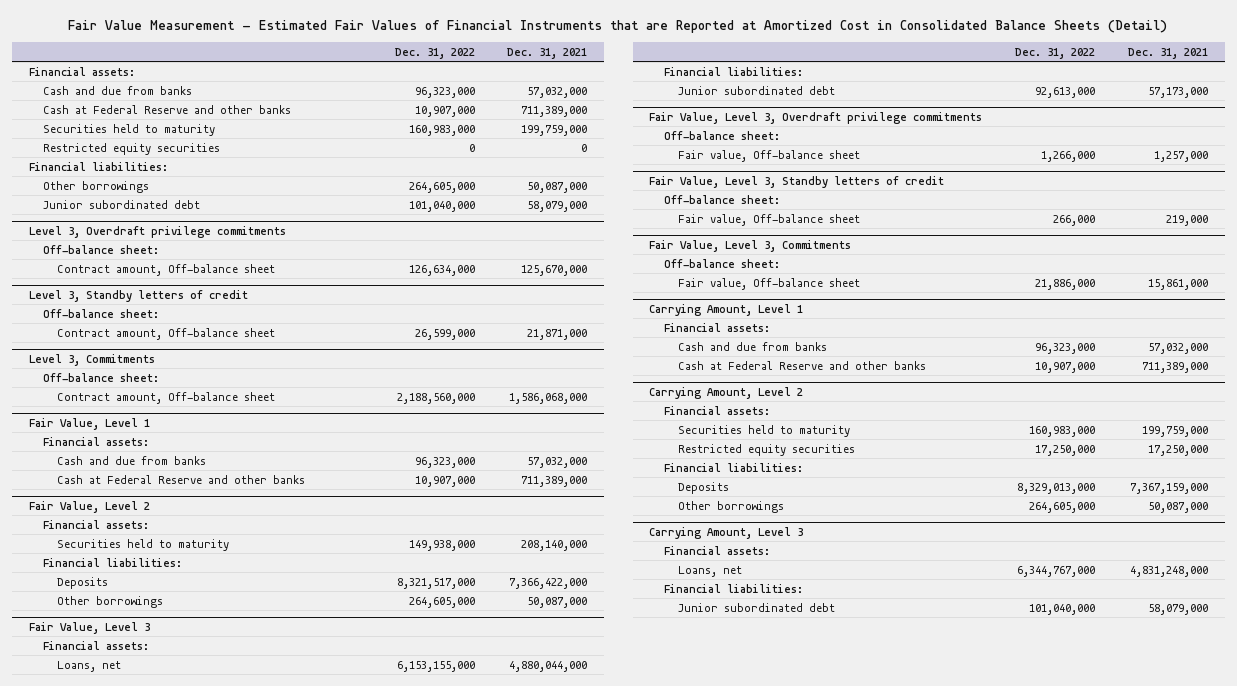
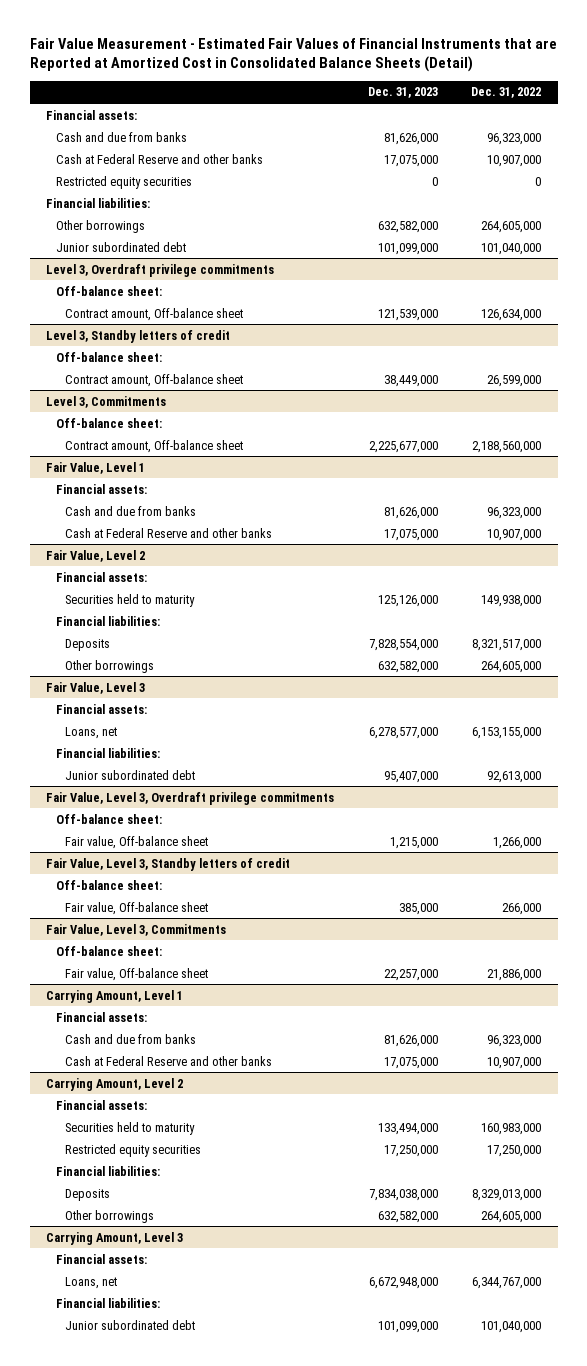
- | Dec. 31, 2022 | Dec. 31, 2021
+ | Dec. 31, 2023 | Dec. 31, 2022
- Securities held to maturity | 160,983,000 | 199,759,000

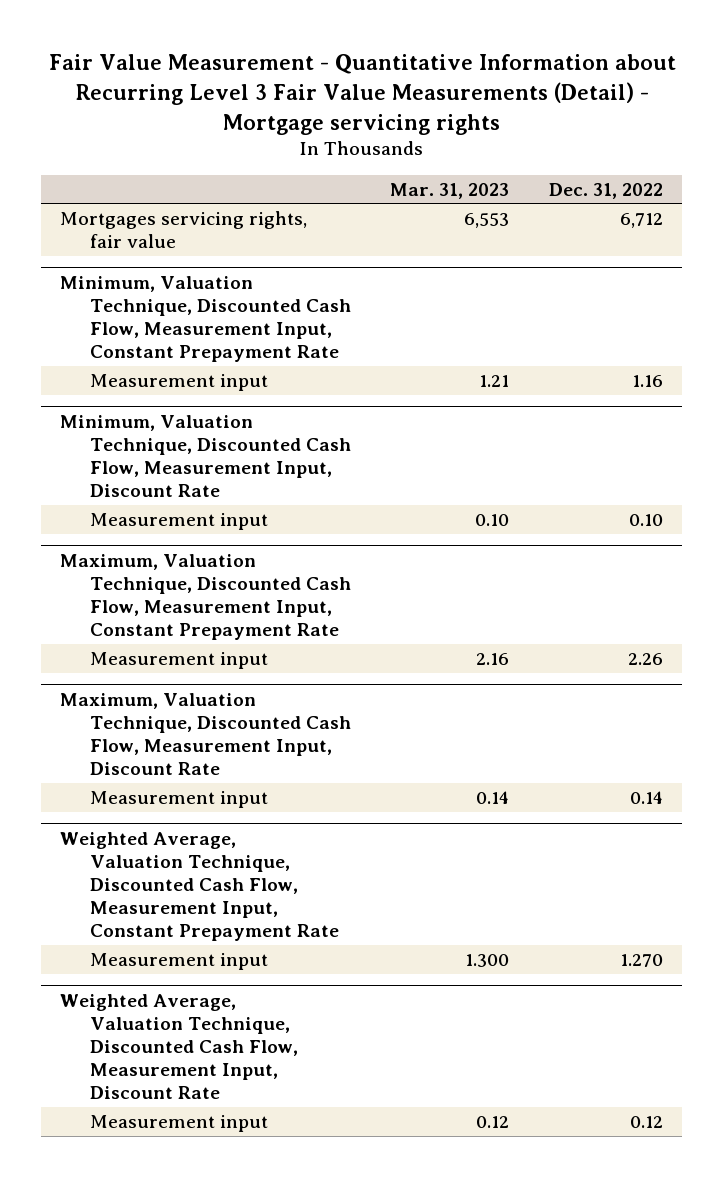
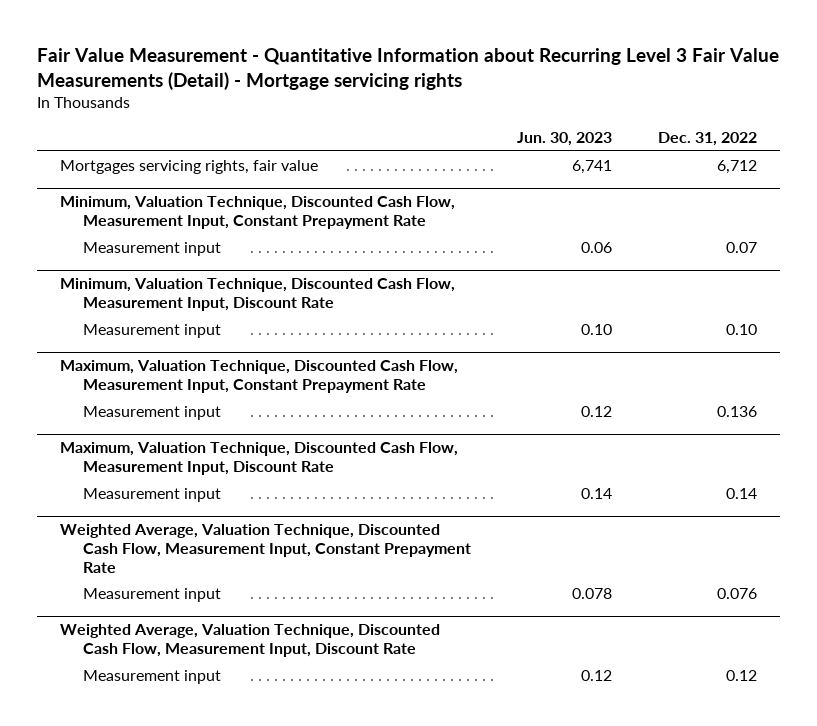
- | Mar. 31, 2023 | Dec. 31, 2022
+ | Jun. 30, 2023 | Dec. 31, 2022
@ Minimum, Valuation Technique, Discounted Cash Flow, Measurement Input, Constant Prepayment Rate
- Measurement input | 1.21 | 1.16
+ Measurement input | 0.06 | 0.07
@ Maximum, Valuation Technique, Discounted Cash Flow, Measurement Input, Constant Prepayment Rate
- Measurement input | 2.16 | 2.26
+ Measurement input | 0.12 | 0.136
@ Weighted Average, Valuation Technique, Discounted Cash Flow, Measurement Input, Constant Prepayment Rate
- Measurement input | 1.300 | 1.270
+ Measurement input | 0.078 | 0.076

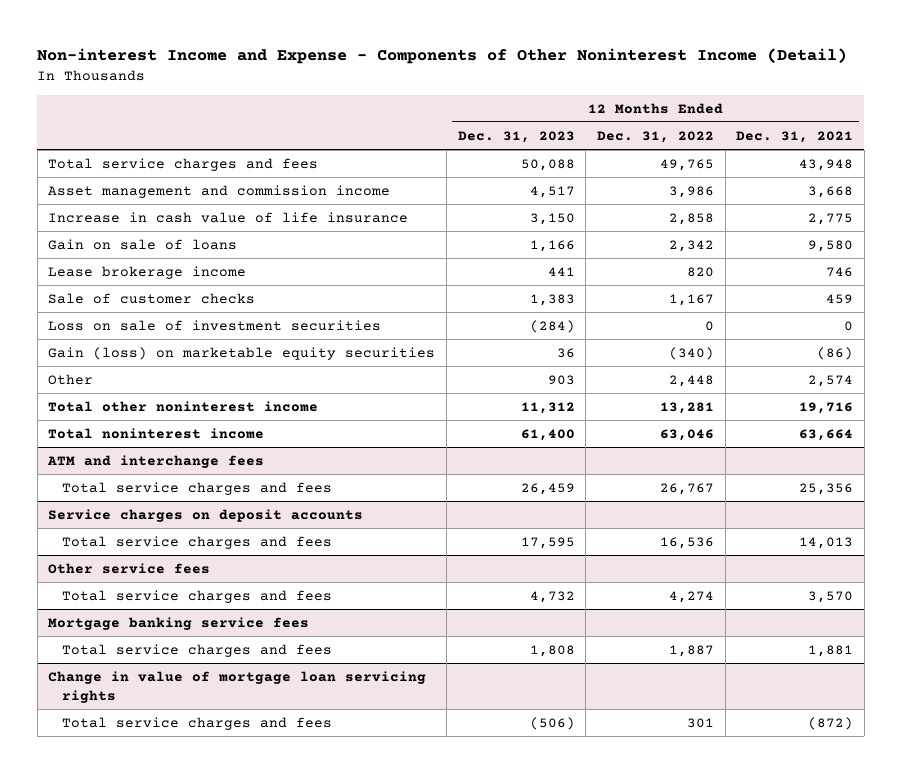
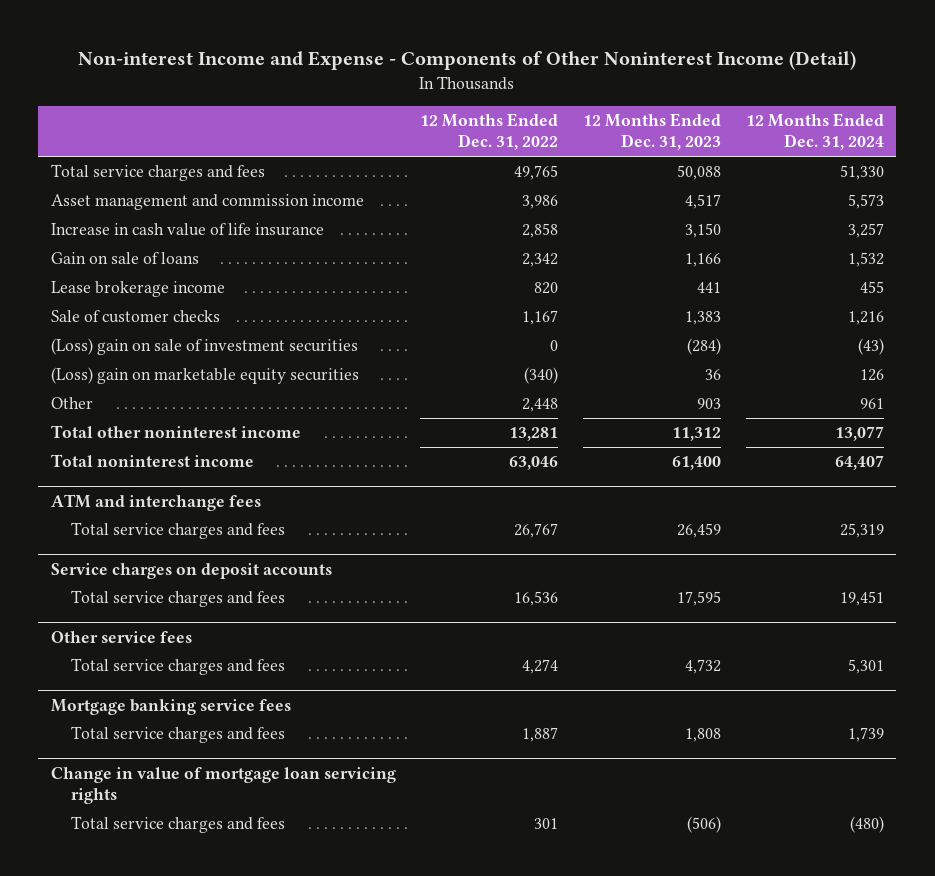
- | 12 Months Ended Dec. 31, 2023 | 12 Months Ended Dec. 31, 2022 | 12 Months Ended Dec. 31, 2021
+ | 12 Months Ended Dec. 31, 2022 | 12 Months Ended Dec. 31, 2023 | 12 Months Ended Dec. 31, 2024
- Loss on sale of investment securities | (284) | 0 | 0
- Gain (loss) on marketable equity securities | 36 | (340) | (86)
+ (Loss) gain on sale of investment securities | 0 | (284) | (43)
+ (Loss) gain on marketable equity securities | (340) | 36 | 126

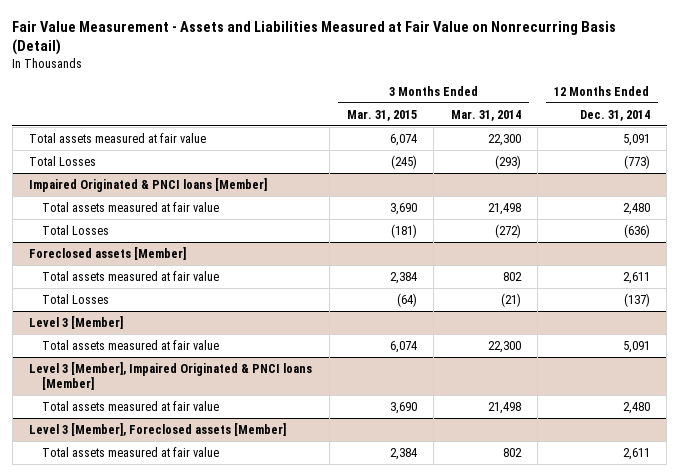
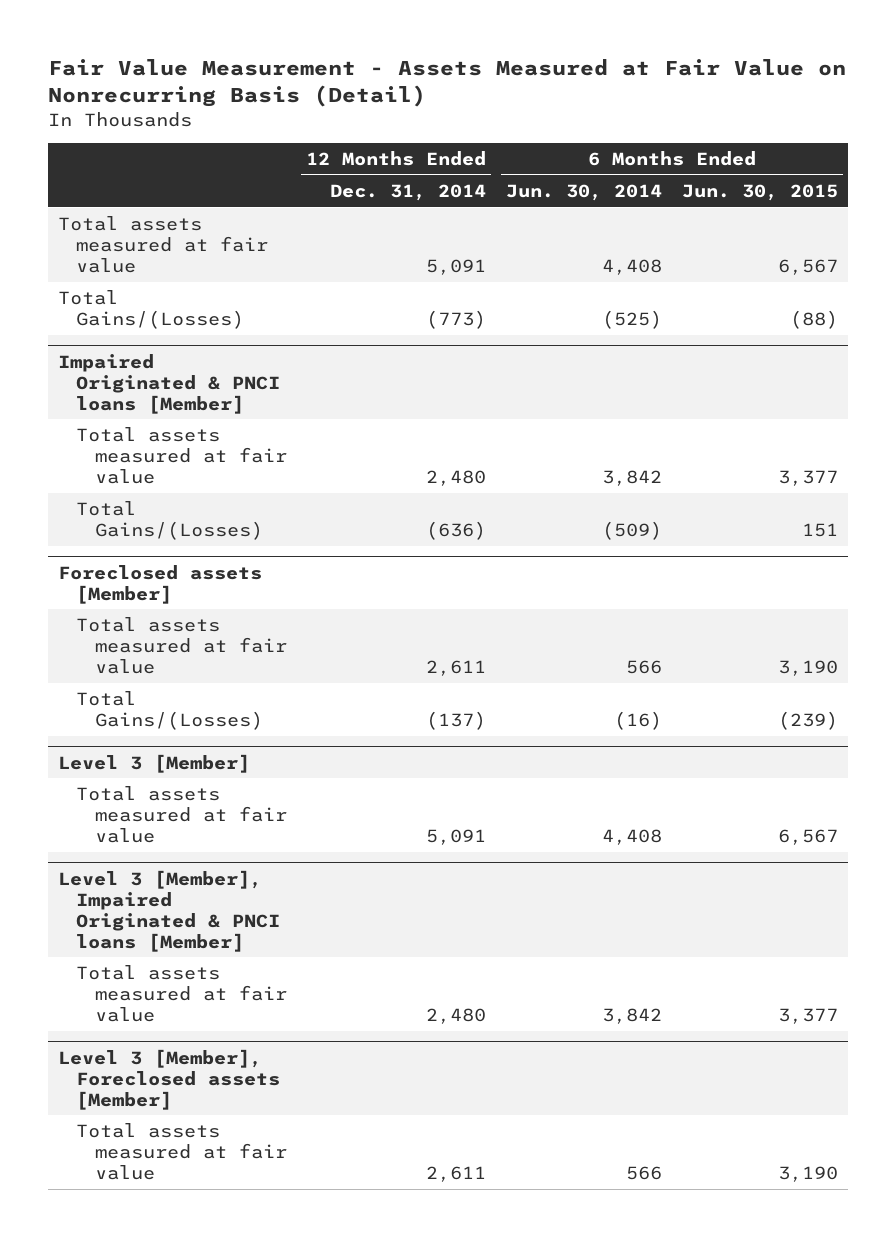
- Fair Value Measurement - Assets and Liabilities Measured at Fair Value on Nonrecurring Basis (Detail)
+ Fair Value Measurement - Assets Measured at Fair Value on Nonrecurring Basis (Detail)
- | 3 Months Ended Mar. 31, 2015 | 3 Months Ended Mar. 31, 2014 | 12 Months Ended Dec. 31, 2014
+ | 12 Months Ended Dec. 31, 2014 | 6 Months Ended Jun. 30, 2014 | 6 Months Ended Jun. 30, 2015
- Total Losses | (245) | (293) | (773)
+ Total Gains/(Losses) | (773) | (525) | (88)
@ Impaired Originated & PNCI loans [Member]
- Total Losses | (181) | (272) | (636)
+ Total Gains/(Losses) | (636) | (509) | 151
@ Foreclosed assets [Member]
- Total Losses | (64) | (21) | (137)
+ Total Gains/(Losses) | (137) | (16) | (239)

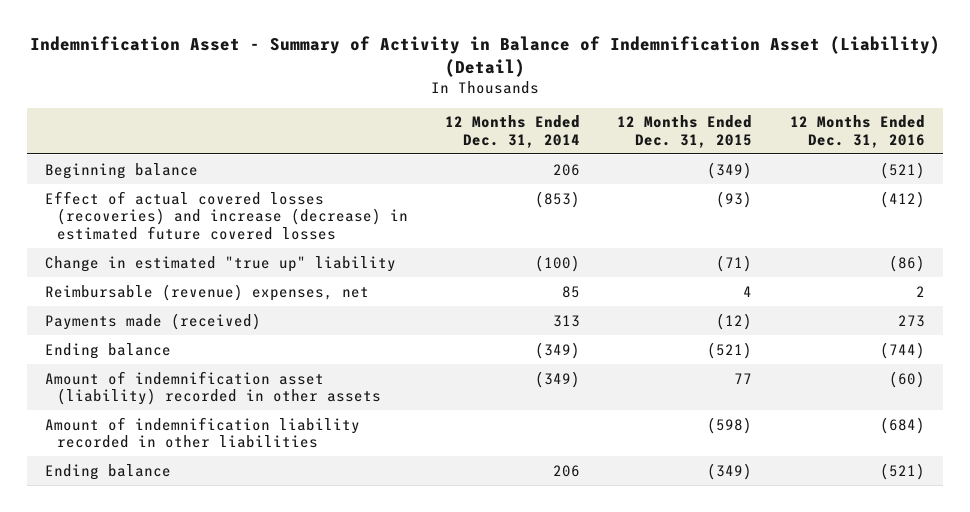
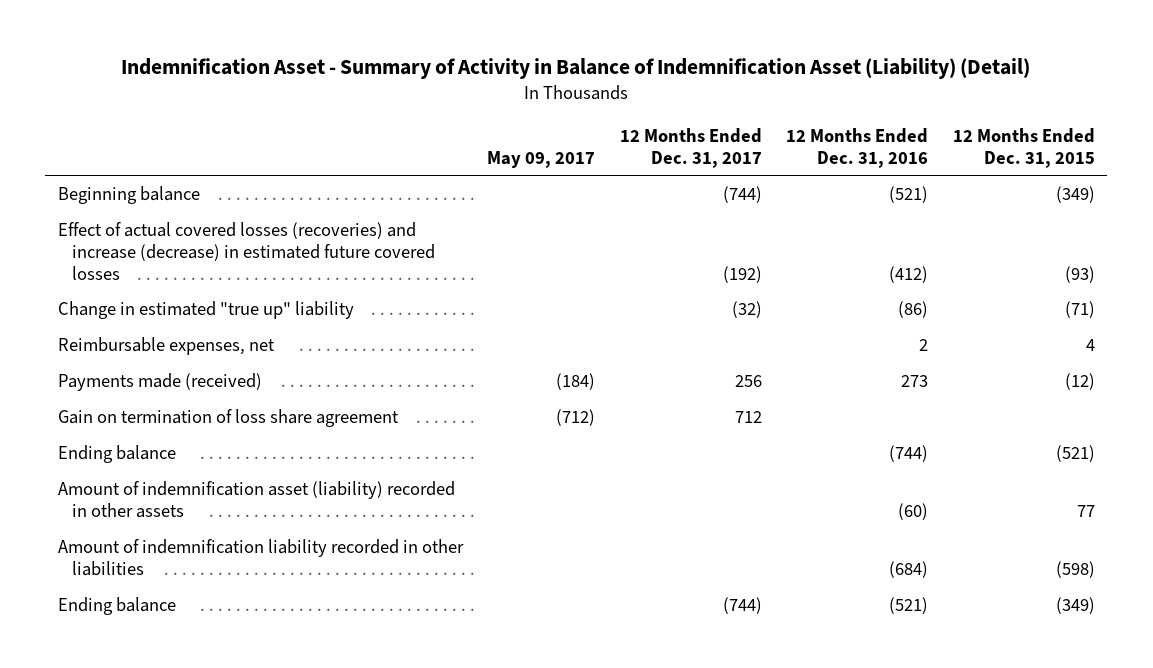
- | 12 Months Ended Dec. 31, 2014 | 12 Months Ended Dec. 31, 2015 | 12 Months Ended Dec. 31, 2016
+ | May 09, 2017 | 12 Months Ended Dec. 31, 2017 | 12 Months Ended Dec. 31, 2016 | 12 Months Ended Dec. 31, 2015
- Reimbursable (revenue) expenses, net | 85 | 4 | 2
+ Reimbursable expenses, net | | | 2 | 4
+ Gain on termination of loss share agreement | (712) | 712 | |

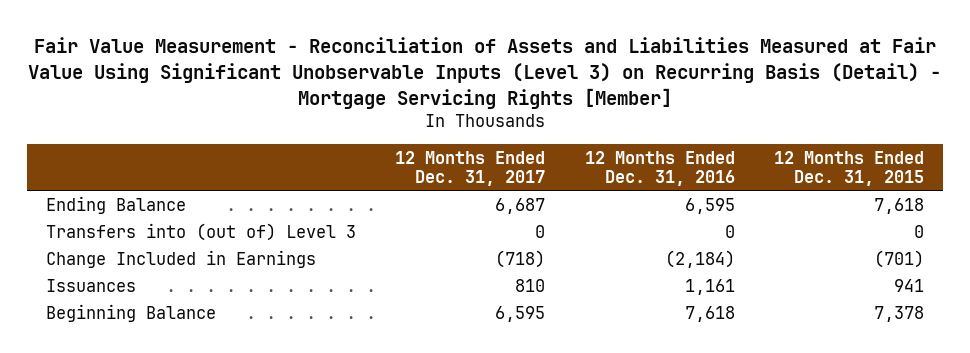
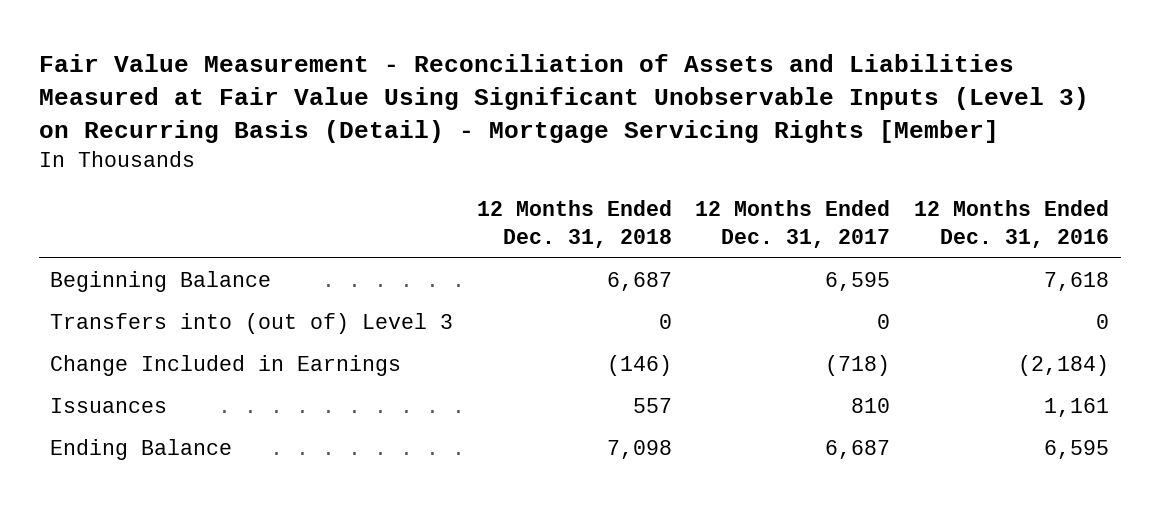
- | 12 Months Ended Dec. 31, 2017 | 12 Months Ended Dec. 31, 2016 | 12 Months Ended Dec. 31, 2015
+ | 12 Months Ended Dec. 31, 2018 | 12 Months Ended Dec. 31, 2017 | 12 Months Ended Dec. 31, 2016
moved up: Beginning Balance | 6,687 | 6,595 | 7,618
moved down: Ending Balance | 7,098 | 6,687 | 6,595

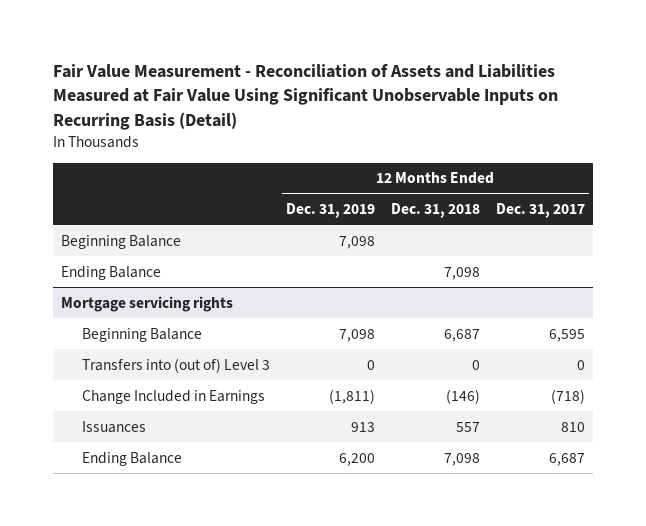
- Fair Value Measurement - Reconciliation of Assets and Liabilities Measured at Fair Value Using Significant Unobservable Inputs (Level 3) on Recurring Basis (Detail) - Mortgage Servicing Rights [Member]
+ Fair Value Measurement - Reconciliation of Assets and Liabilities Measured at Fair Value Using Significant Unobservable Inputs on Recurring Basis (Detail)
- | 12 Months Ended Dec. 31, 2018 | 12 Months Ended Dec. 31, 2017 | 12 Months Ended Dec. 31, 2016
+ | 12 Months Ended Dec. 31, 2019 | 12 Months Ended Dec. 31, 2018 | 12 Months Ended Dec. 31, 2017
+ Beginning Balance | 7,098 | |
+ Ending Balance | | 7,098 |
+ Mortgage servicing rights

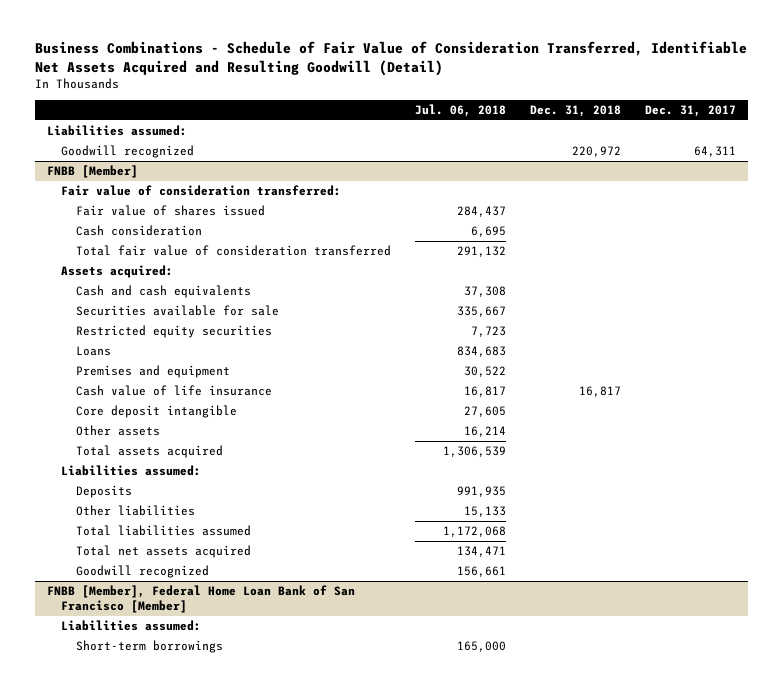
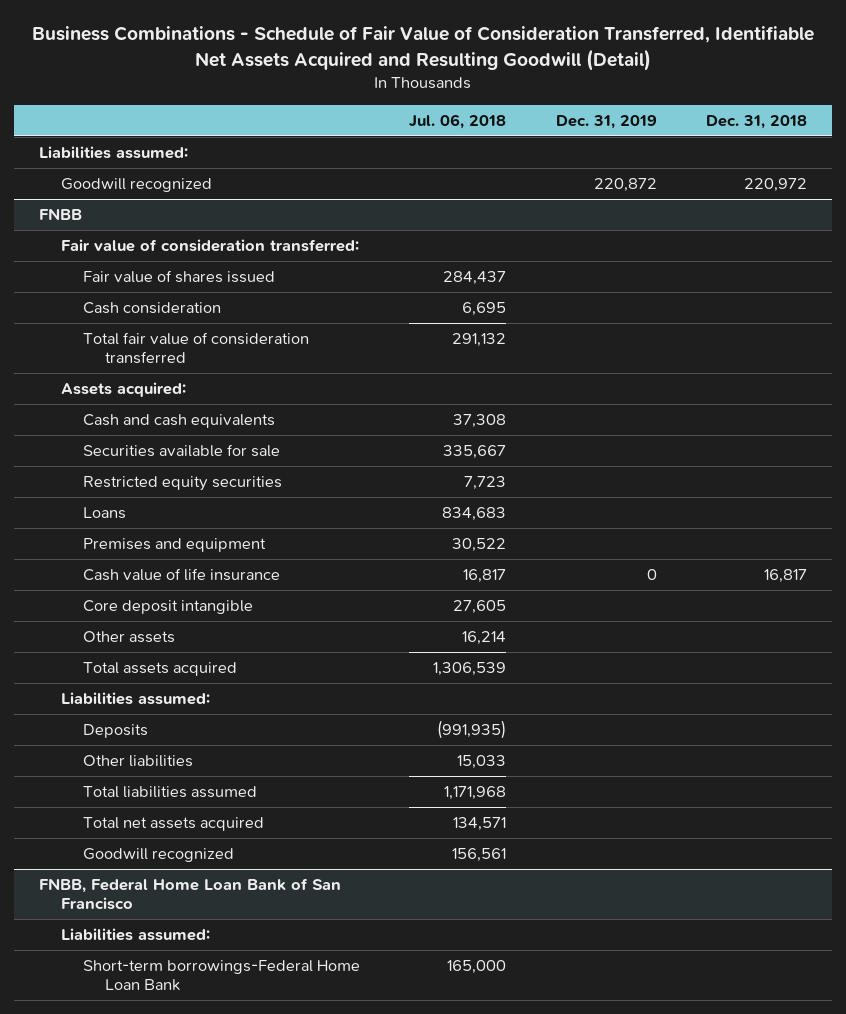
- | Jul. 06, 2018 | Dec. 31, 2018 | Dec. 31, 2017
+ | Jul. 06, 2018 | Dec. 31, 2019 | Dec. 31, 2018
- FNBB [Member]
+ FNBB
- Deposits | 991,935 | |
- Other liabilities | 15,133 | |
- Total liabilities assumed | 1,172,068 | |
- Total net assets acquired | 134,471 | |
- Goodwill recognized | 156,661 | |
- FNBB [Member], Federal Home Loan Bank of San Francisco [Member]
+ Deposits | (991,935) | |
+ Other liabilities | 15,033 | |
+ Total liabilities assumed | 1,171,968 | |
+ Total net assets acquired | 134,571 | |
+ Goodwill recognized | 156,561 | |
+ FNBB, Federal Home Loan Bank of San Francisco
- Short-term borrowings | 165,000 | |
+ Short-term borrowings-Federal Home Loan Bank | 165,000 | |

